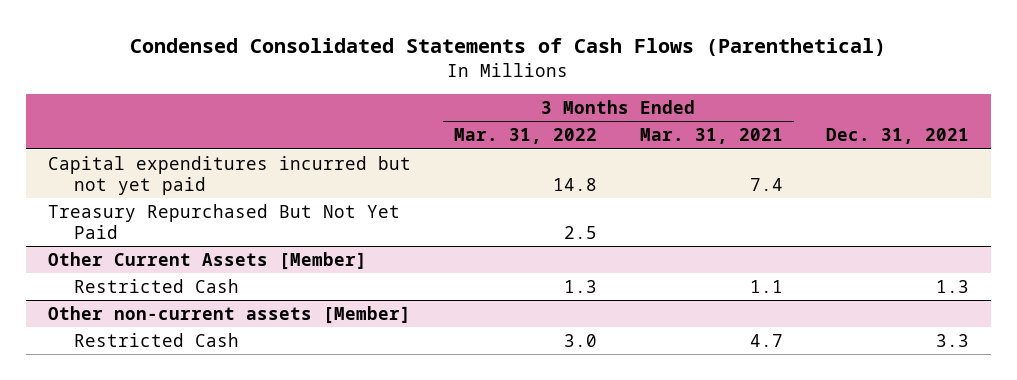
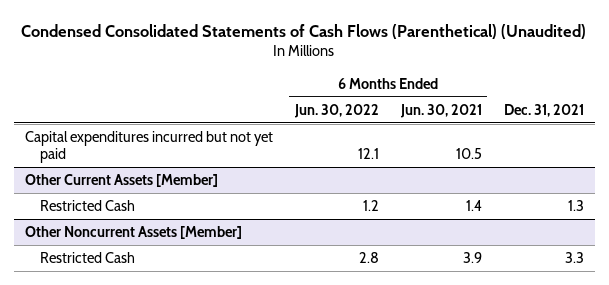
- Condensed Consolidated Statements of Cash Flows (Parenthetical)
+ Condensed Consolidated Statements of Cash Flows (Parenthetical) (Unaudited)
- | 3 Months Ended Mar. 31, 2022 | 3 Months Ended Mar. 31, 2021 | Dec. 31, 2021
+ | 6 Months Ended Jun. 30, 2022 | 6 Months Ended Jun. 30, 2021 | Dec. 31, 2021
- Treasury Repurchased But Not Yet Paid | 2.5 | |
- Other non-current assets [Member]
+ Other Noncurrent Assets [Member]

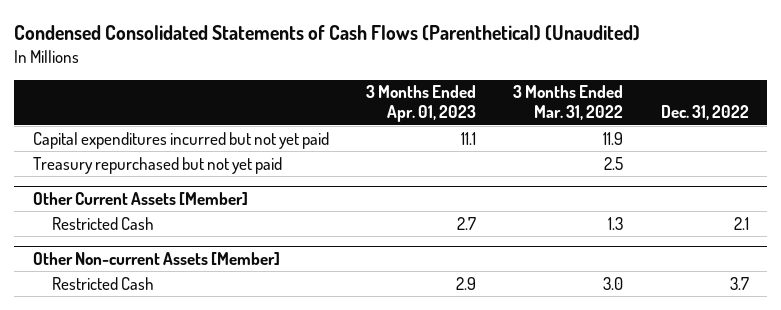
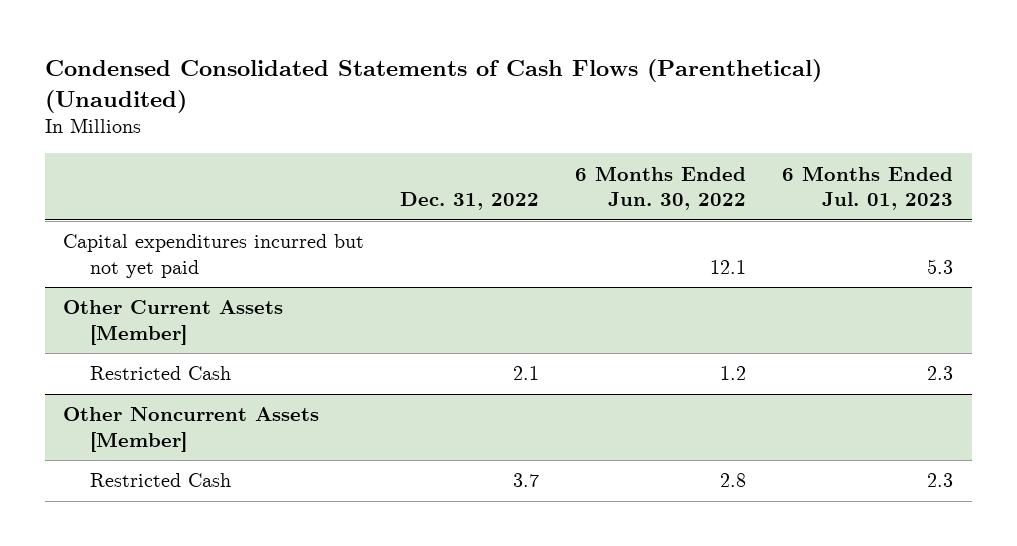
- | 3 Months Ended Apr. 01, 2023 | 3 Months Ended Mar. 31, 2022 | Dec. 31, 2022
+ | Dec. 31, 2022 | 6 Months Ended Jun. 30, 2022 | 6 Months Ended Jul. 01, 2023
- Treasury repurchased but not yet paid | | 2.5 |
- Other Non-current Assets [Member]
+ Other Noncurrent Assets [Member]

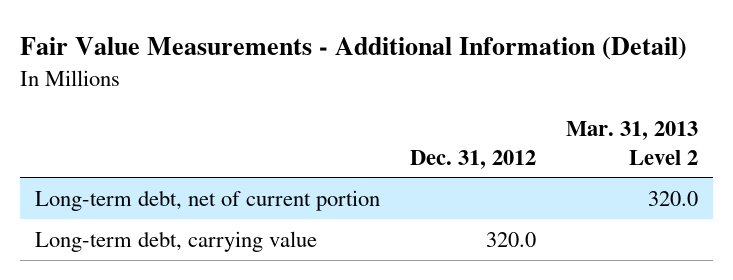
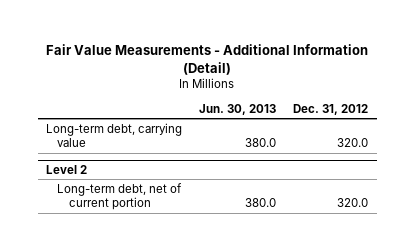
- | Dec. 31, 2012 | Mar. 31, 2013 Level 2
+ | Jun. 30, 2013 | Dec. 31, 2012
- Long-term debt, net of current portion | | 320.0
+ Level 2
+ Long-term debt, net of current portion | 380.0 | 320.0

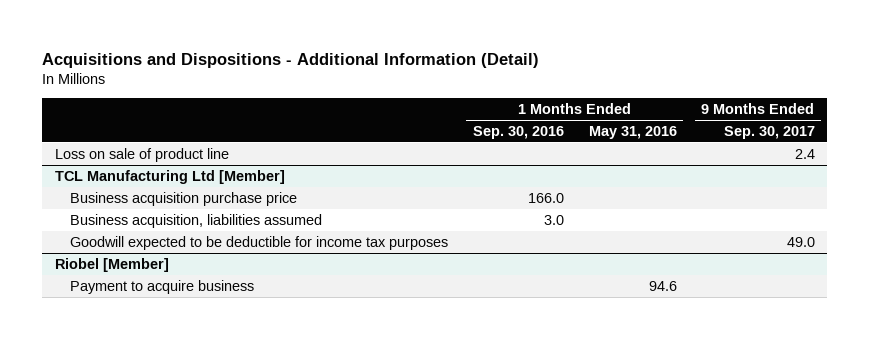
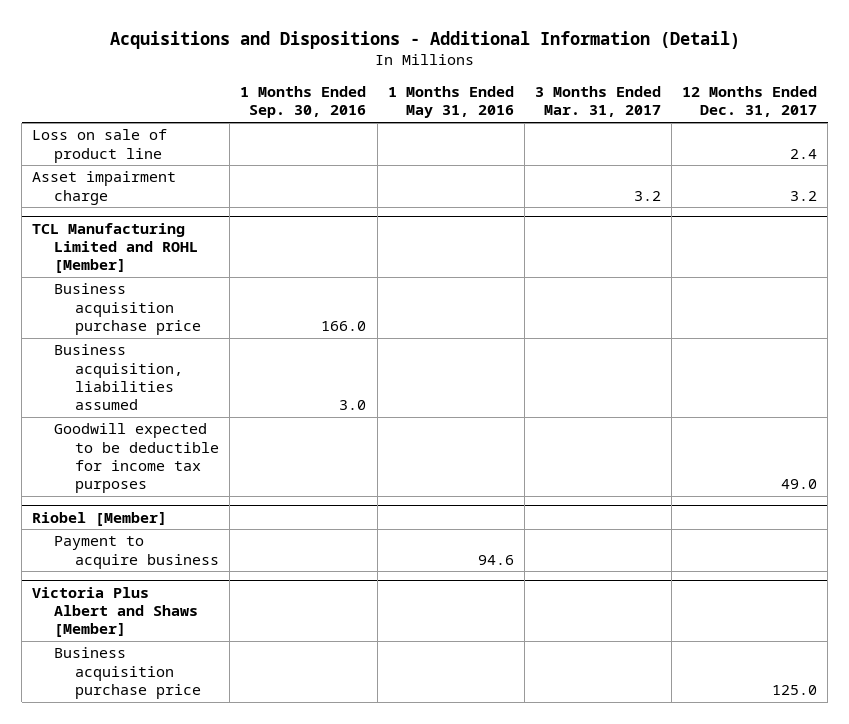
- | 1 Months Ended Sep. 30, 2016 | 1 Months Ended May 31, 2016 | 9 Months Ended Sep. 30, 2017
+ | 1 Months Ended Sep. 30, 2016 | 1 Months Ended May 31, 2016 | 3 Months Ended Mar. 31, 2017 | 12 Months Ended Dec. 31, 2017
- TCL Manufacturing Ltd [Member]
+ Asset impairment charge | | | 3.2 | 3.2
+ TCL Manufacturing Limited and ROHL [Member]
+ Victoria Plus Albert and Shaws [Member]
+ Business acquisition purchase price | | | | 125.0

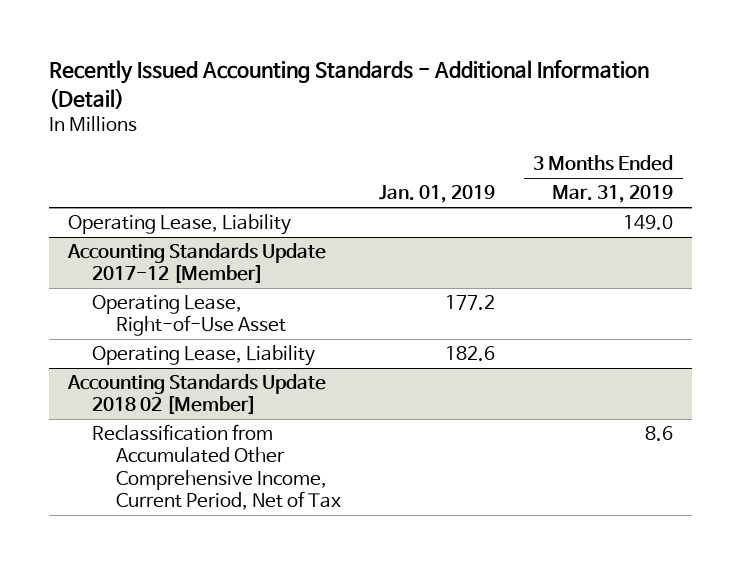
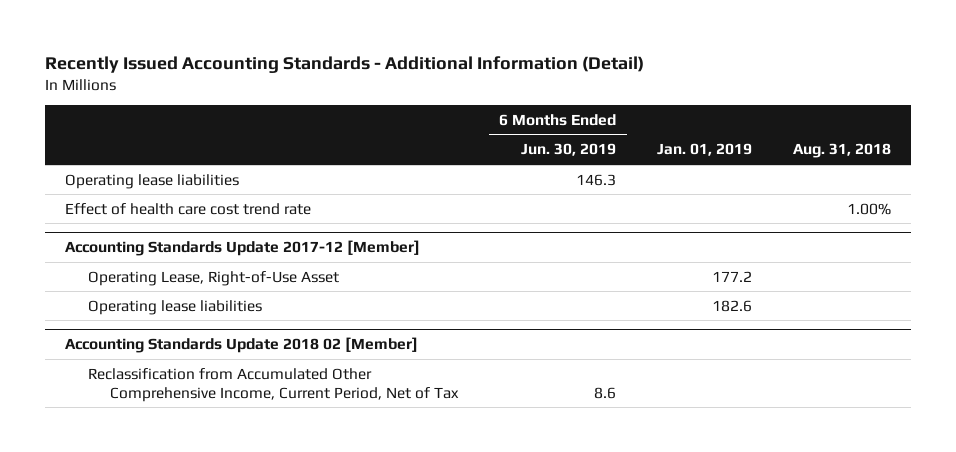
- | Jan. 01, 2019 | 3 Months Ended Mar. 31, 2019
+ | 6 Months Ended Jun. 30, 2019 | Jan. 01, 2019 | Aug. 31, 2018
- Operating Lease, Liability | | 149.0
+ Operating lease liabilities | 146.3 | |
+ Effect of health care cost trend rate | | | 1.00%
@ Accounting Standards Update 2017-12 [Member]
- Operating Lease, Liability | 182.6 |
+ Operating lease liabilities | | 182.6 |

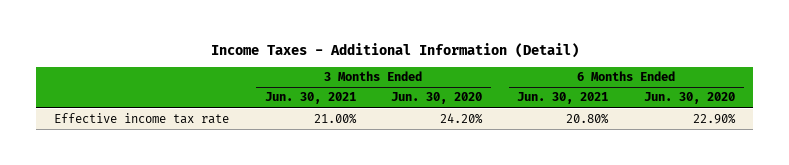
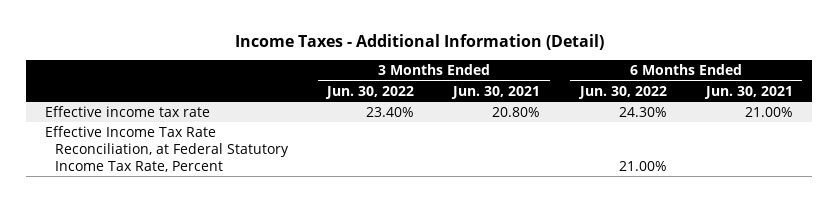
- | 3 Months Ended Jun. 30, 2021 | 3 Months Ended Jun. 30, 2020 | 6 Months Ended Jun. 30, 2021 | 6 Months Ended Jun. 30, 2020
+ | 3 Months Ended Jun. 30, 2022 | 3 Months Ended Jun. 30, 2021 | 6 Months Ended Jun. 30, 2022 | 6 Months Ended Jun. 30, 2021
- Effective income tax rate | 21.00% | 24.20% | 20.80% | 22.90%
+ Effective income tax rate | 23.40% | 20.80% | 24.30% | 21.00%
+ Effective Income Tax Rate Reconciliation, at Federal Statutory Income Tax Rate, Percent | | | 21.00% |

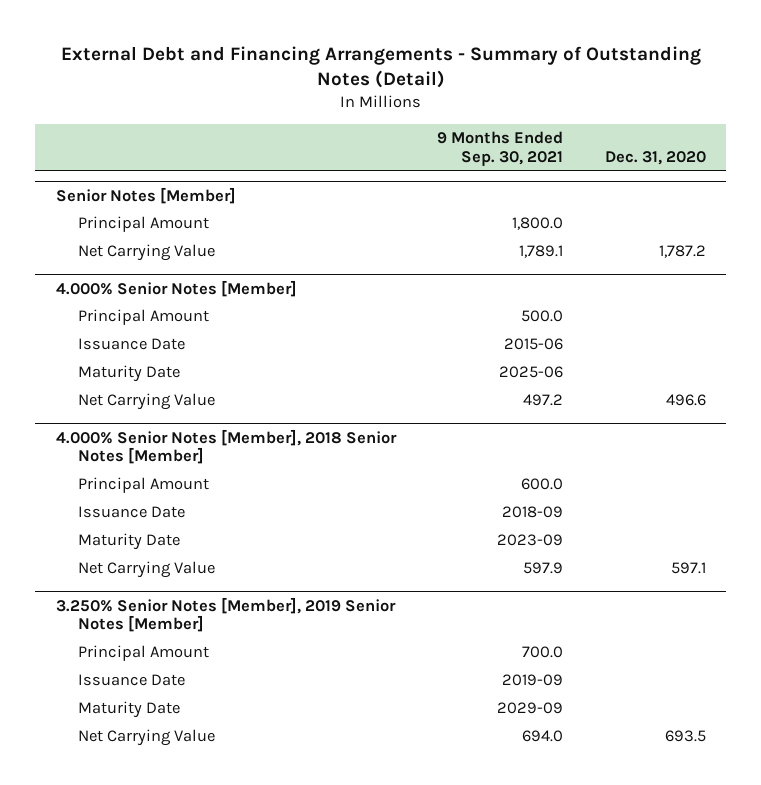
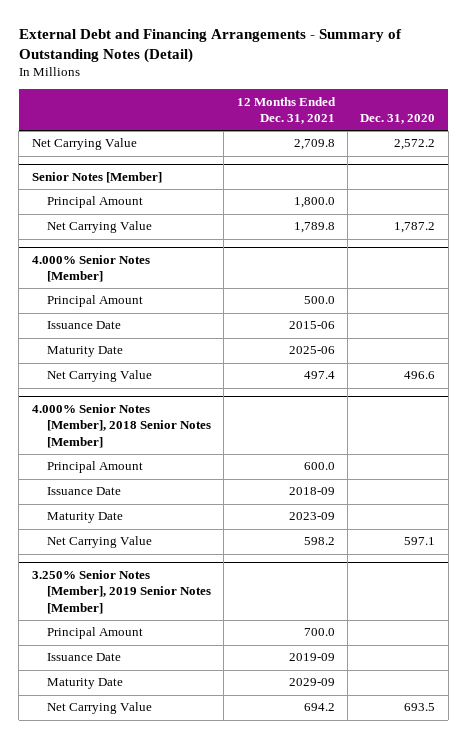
- | 9 Months Ended Sep. 30, 2021 | Dec. 31, 2020
+ | 12 Months Ended Dec. 31, 2021 | Dec. 31, 2020
+ Net Carrying Value | 2,709.8 | 2,572.2

